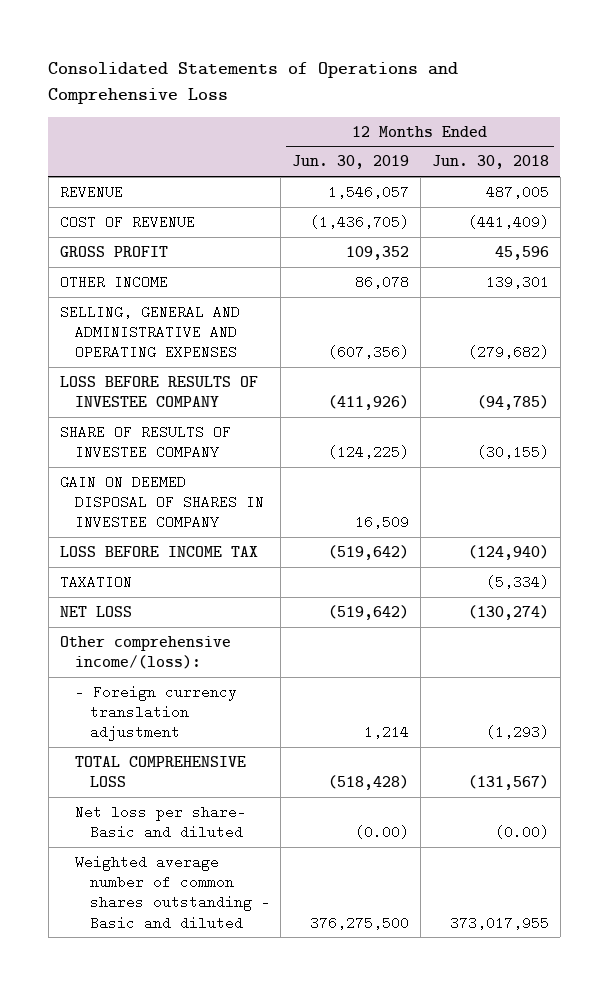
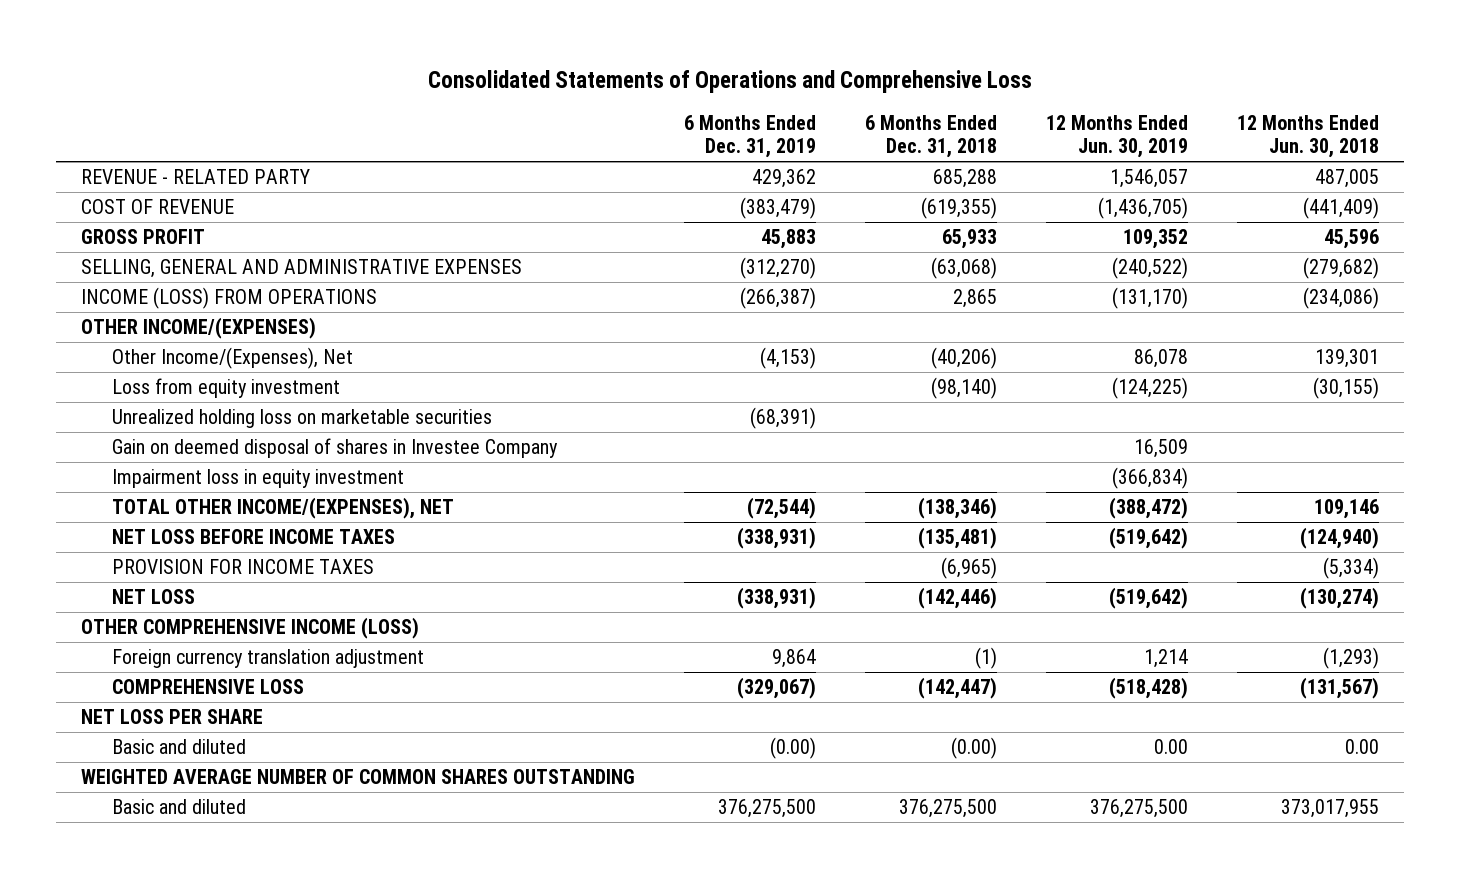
- | 12 Months Ended Jun. 30, 2019 | 12 Months Ended Jun. 30, 2018
+ | 6 Months Ended Dec. 31, 2019 | 6 Months Ended Dec. 31, 2018 | 12 Months Ended Jun. 30, 2019 | 12 Months Ended Jun. 30, 2018
- REVENUE | 1,546,057 | 487,005
+ REVENUE - RELATED PARTY | 429,362 | 685,288 | 1,546,057 | 487,005
- OTHER INCOME | 86,078 | 139,301
- SELLING, GENERAL AND ADMINISTRATIVE AND OPERATING EXPENSES | (607,356) | (279,682)
- LOSS BEFORE RESULTS OF INVESTEE COMPANY | (411,926) | (94,785)
- SHARE OF RESULTS OF INVESTEE COMPANY | (124,225) | (30,155)
- GAIN ON DEEMED DISPOSAL OF SHARES IN INVESTEE COMPANY | 16,509 |
- LOSS BEFORE INCOME TAX | (519,642) | (124,940)
- TAXATION | | (5,334)
+ SELLING, GENERAL AND ADMINISTRATIVE EXPENSES | (312,270) | (63,068) | (240,522) | (279,682)
+ INCOME (LOSS) FROM OPERATIONS | (266,387) | 2,865 | (131,170) | (234,086)
+ OTHER INCOME/(EXPENSES)
+ Other Income/(Expenses), Net | (4,153) | (40,206) | 86,078 | 139,301
+ Loss from equity investment | | (98,140) | (124,225) | (30,155)
+ Unrealized holding loss on marketable securities | (68,391) | | |
+ Gain on deemed disposal of shares in Investee Company | | | 16,509 |
+ Impairment loss in equity investment | | | (366,834) |
+ TOTAL OTHER INCOME/(EXPENSES), NET | (72,544) | (138,346) | (388,472) | 109,146
+ NET LOSS BEFORE INCOME TAXES | (338,931) | (135,481) | (519,642) | (124,940)
+ PROVISION FOR INCOME TAXES | | (6,965) | | (5,334)
- Other comprehensive income/(loss):
- - Foreign currency translation adjustment | 1,214 | (1,293)
- TOTAL COMPREHENSIVE LOSS | (518,428) | (131,567)
- Net loss per share- Basic and diluted | (0.00) | (0.00)
- Weighted average number of common shares outstanding - Basic and diluted | 376,275,500 | 373,017,955
+ OTHER COMPREHENSIVE INCOME (LOSS)
+ Foreign currency translation adjustment | 9,864 | (1) | 1,214 | (1,293)
+ COMPREHENSIVE LOSS | (329,067) | (142,447) | (518,428) | (131,567)
+ NET LOSS PER SHARE
+ Basic and diluted | (0.00) | (0.00) | 0.00 | 0.00
+ WEIGHTED AVERAGE NUMBER OF COMMON SHARES OUTSTANDING
+ Basic and diluted | 376,275,500 | 376,275,500 | 376,275,500 | 373,017,955

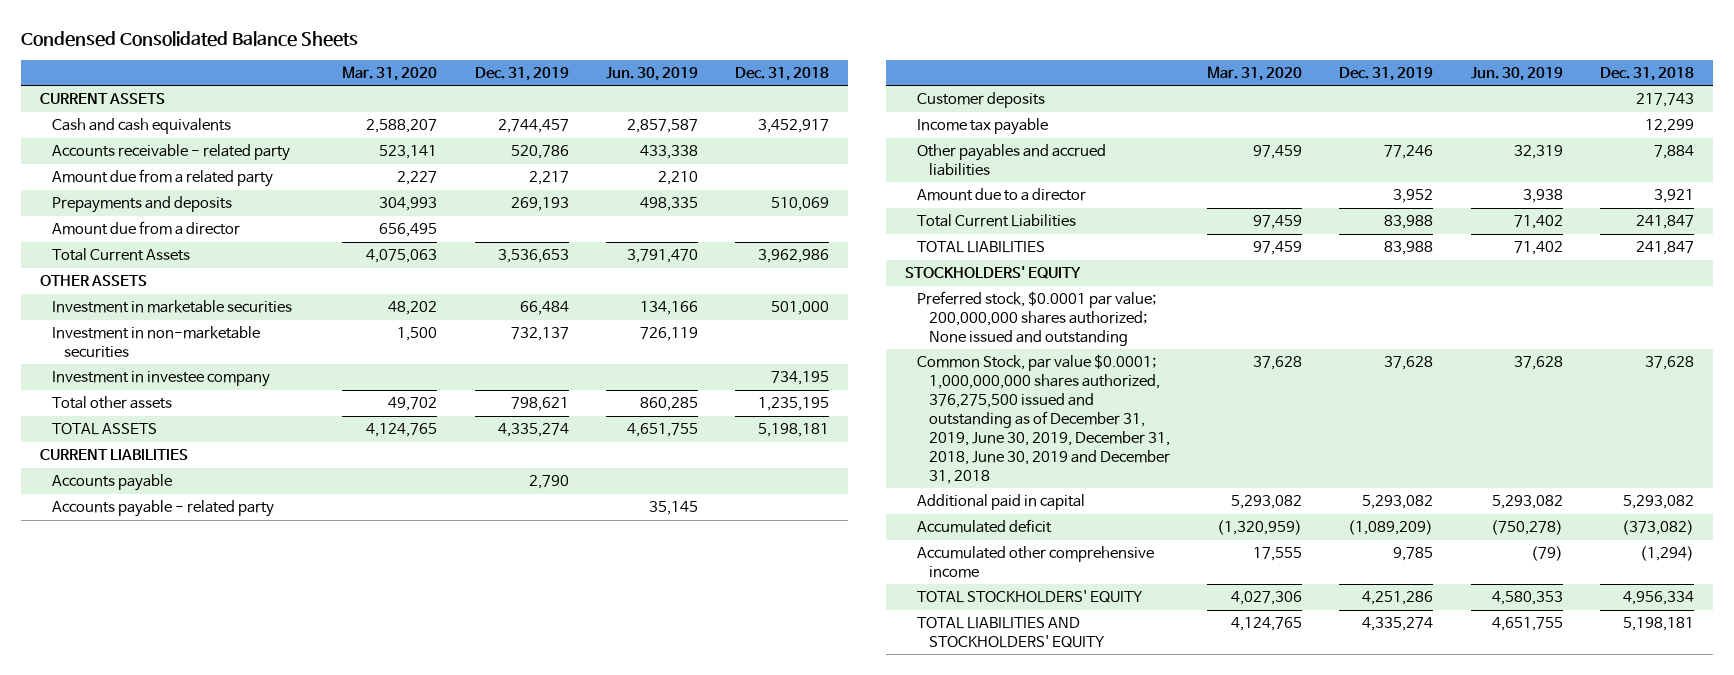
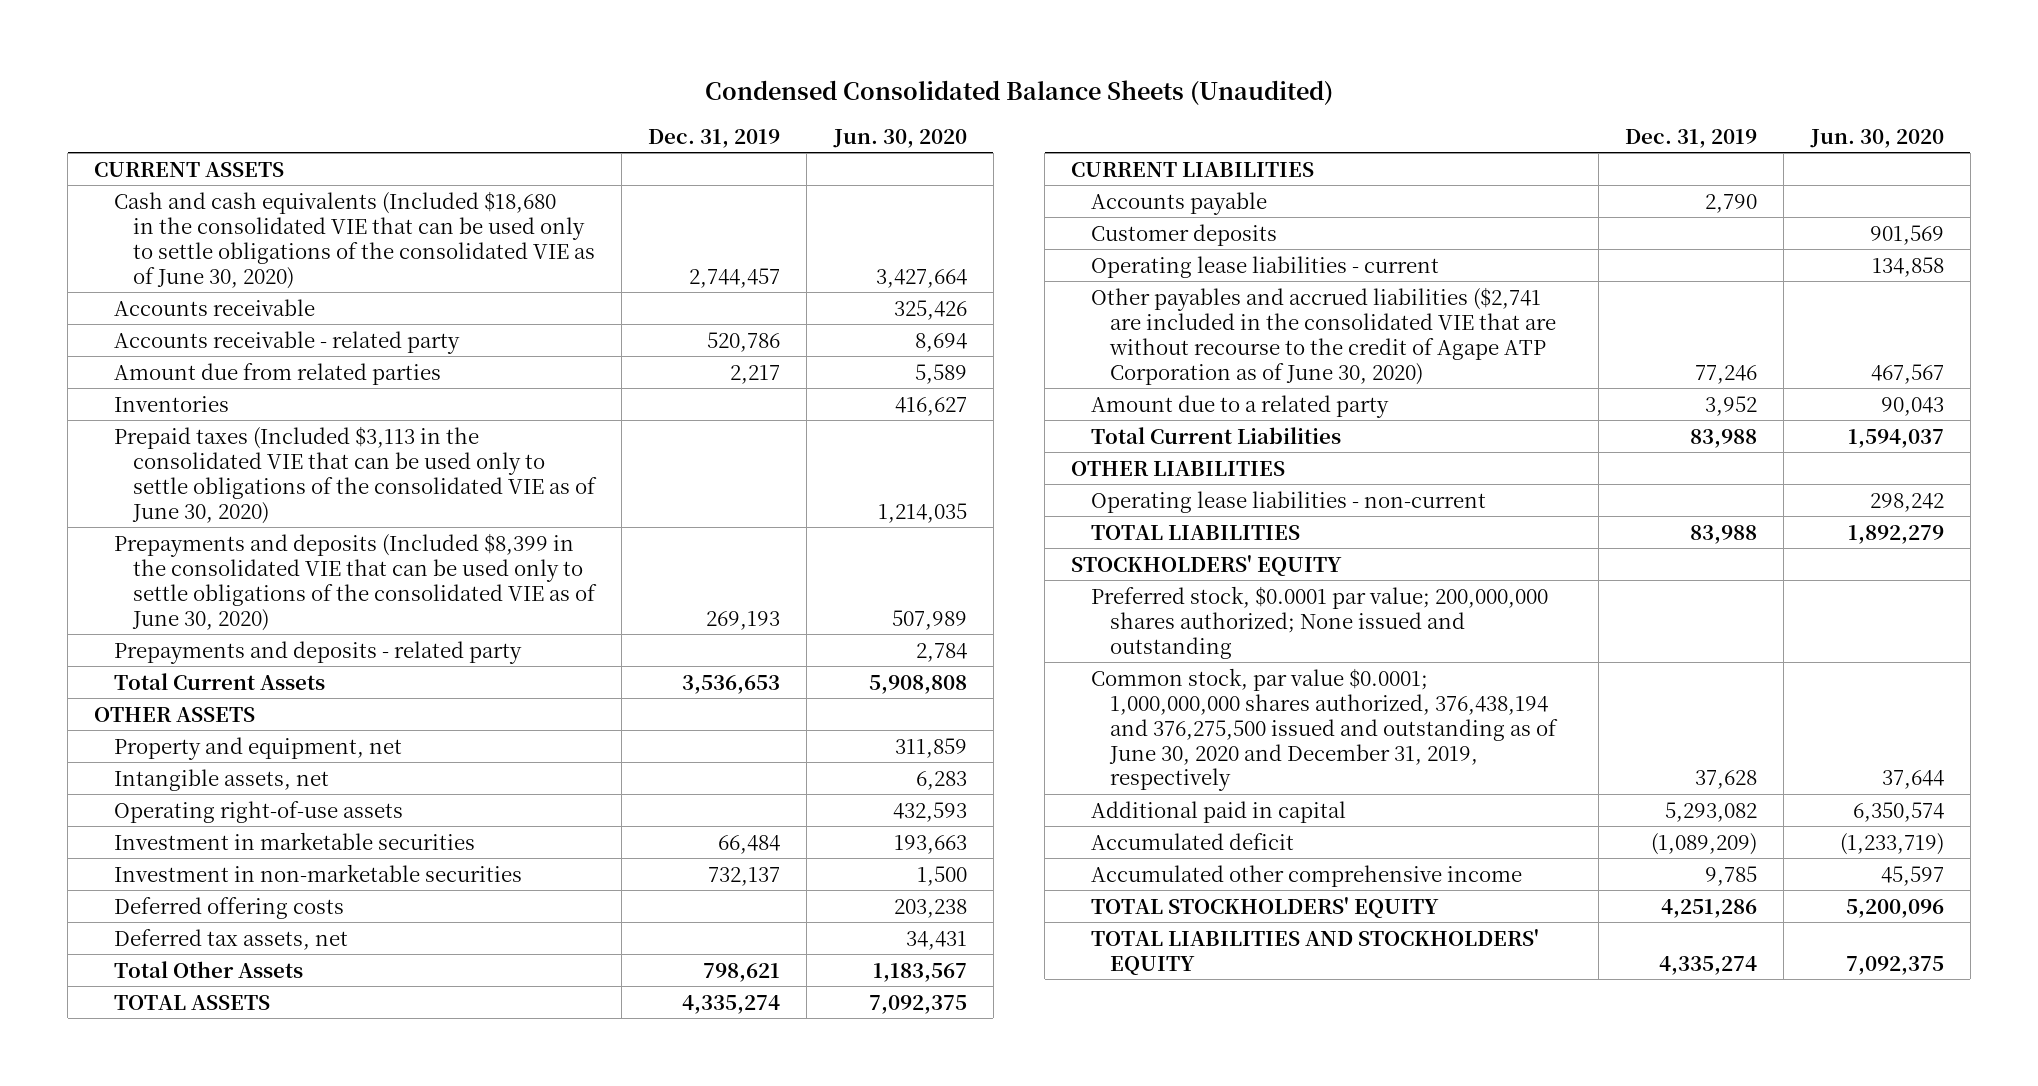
- Condensed Consolidated Balance Sheets
+ Condensed Consolidated Balance Sheets (Unaudited)
- | Mar. 31, 2020 | Dec. 31, 2019 | Jun. 30, 2019 | Dec. 31, 2018
+ | Dec. 31, 2019 | Jun. 30, 2020
- Cash and cash equivalents | 2,588,207 | 2,744,457 | 2,857,587 | 3,452,917
+ Cash and cash equivalents (Included $18,680 in the consolidated VIE that can be used only to settle obligations of the consolidated VIE as of June 30, 2020) | 2,744,457 | 3,427,664
+ Accounts receivable | | 325,426
- Amount due from a related party | 2,227 | 2,217 | 2,210 |
- Prepayments and deposits | 304,993 | 269,193 | 498,335 | 510,069
- Amount due from a director | 656,495 | | |
+ Amount due from related parties | 2,217 | 5,589
+ Inventories | | 416,627
+ Prepaid taxes (Included $3,113 in the consolidated VIE that can be used only to settle obligations of the consolidated VIE as of June 30, 2020) | | 1,214,035
+ Prepayments and deposits (Included $8,399 in the consolidated VIE that can be used only to settle obligations of the consolidated VIE as of June 30, 2020) | 269,193 | 507,989
+ Prepayments and deposits - related party | | 2,784
+ Property and equipment, net | | 311,859
+ Intangible assets, net | | 6,283
+ Operating right-of-use assets | | 432,593
- Investment in investee company | | | | 734,195
- Total other assets | 49,702 | 798,621 | 860,285 | 1,235,195
+ Deferred offering costs | | 203,238
+ Deferred tax assets, net | | 34,431
+ Total Other Assets | 798,621 | 1,183,567
- Accounts payable - related party | | | 35,145 |
- Income tax payable | | | | 12,299
- Other payables and accrued liabilities | 97,459 | 77,246 | 32,319 | 7,884
- Amount due to a director | | 3,952 | 3,938 | 3,921
+ Operating lease liabilities - current | | 134,858
+ Other payables and accrued liabilities ($2,741 are included in the consolidated VIE that are without recourse to the credit of Agape ATP Corporation as of June 30, 2020) | 77,246 | 467,567
+ Amount due to a related party | 3,952 | 90,043
+ OTHER LIABILITIES
+ Operating lease liabilities - non-current | | 298,242
- Common Stock, par value $0.0001; 1,000,000,000 shares authorized, 376,275,500 issued and outstanding as of December 31, 2019, June 30, 2019, December 31, 2018, June 30, 2019 and December 31, 2018 | 37,628 | 37,628 | 37,628 | 37,628
+ Common stock, par value $0.0001; 1,000,000,000 shares authorized, 376,438,194 and 376,275,500 issued and outstanding as of June 30, 2020 and December 31, 2019, respectively | 37,628 | 37,644

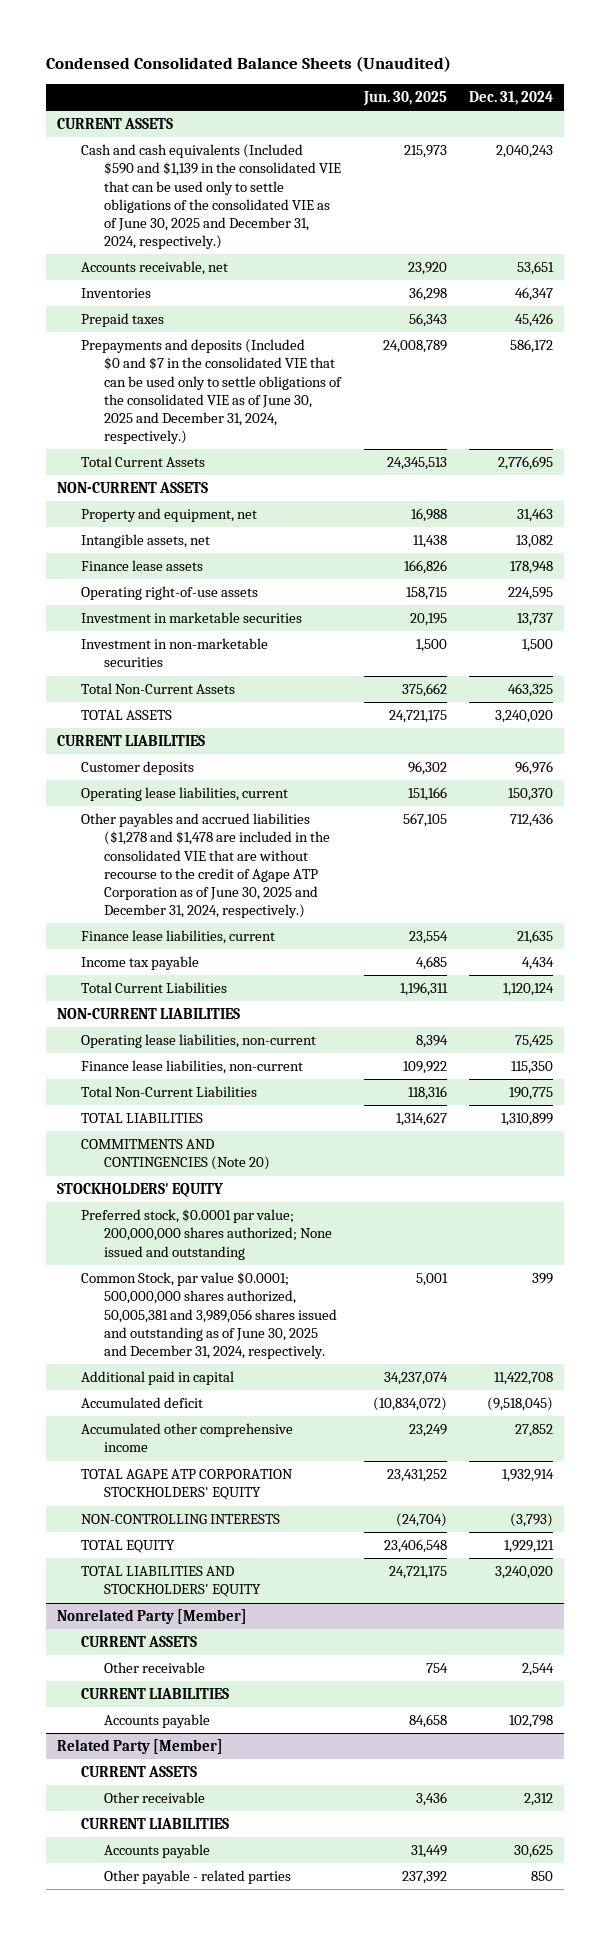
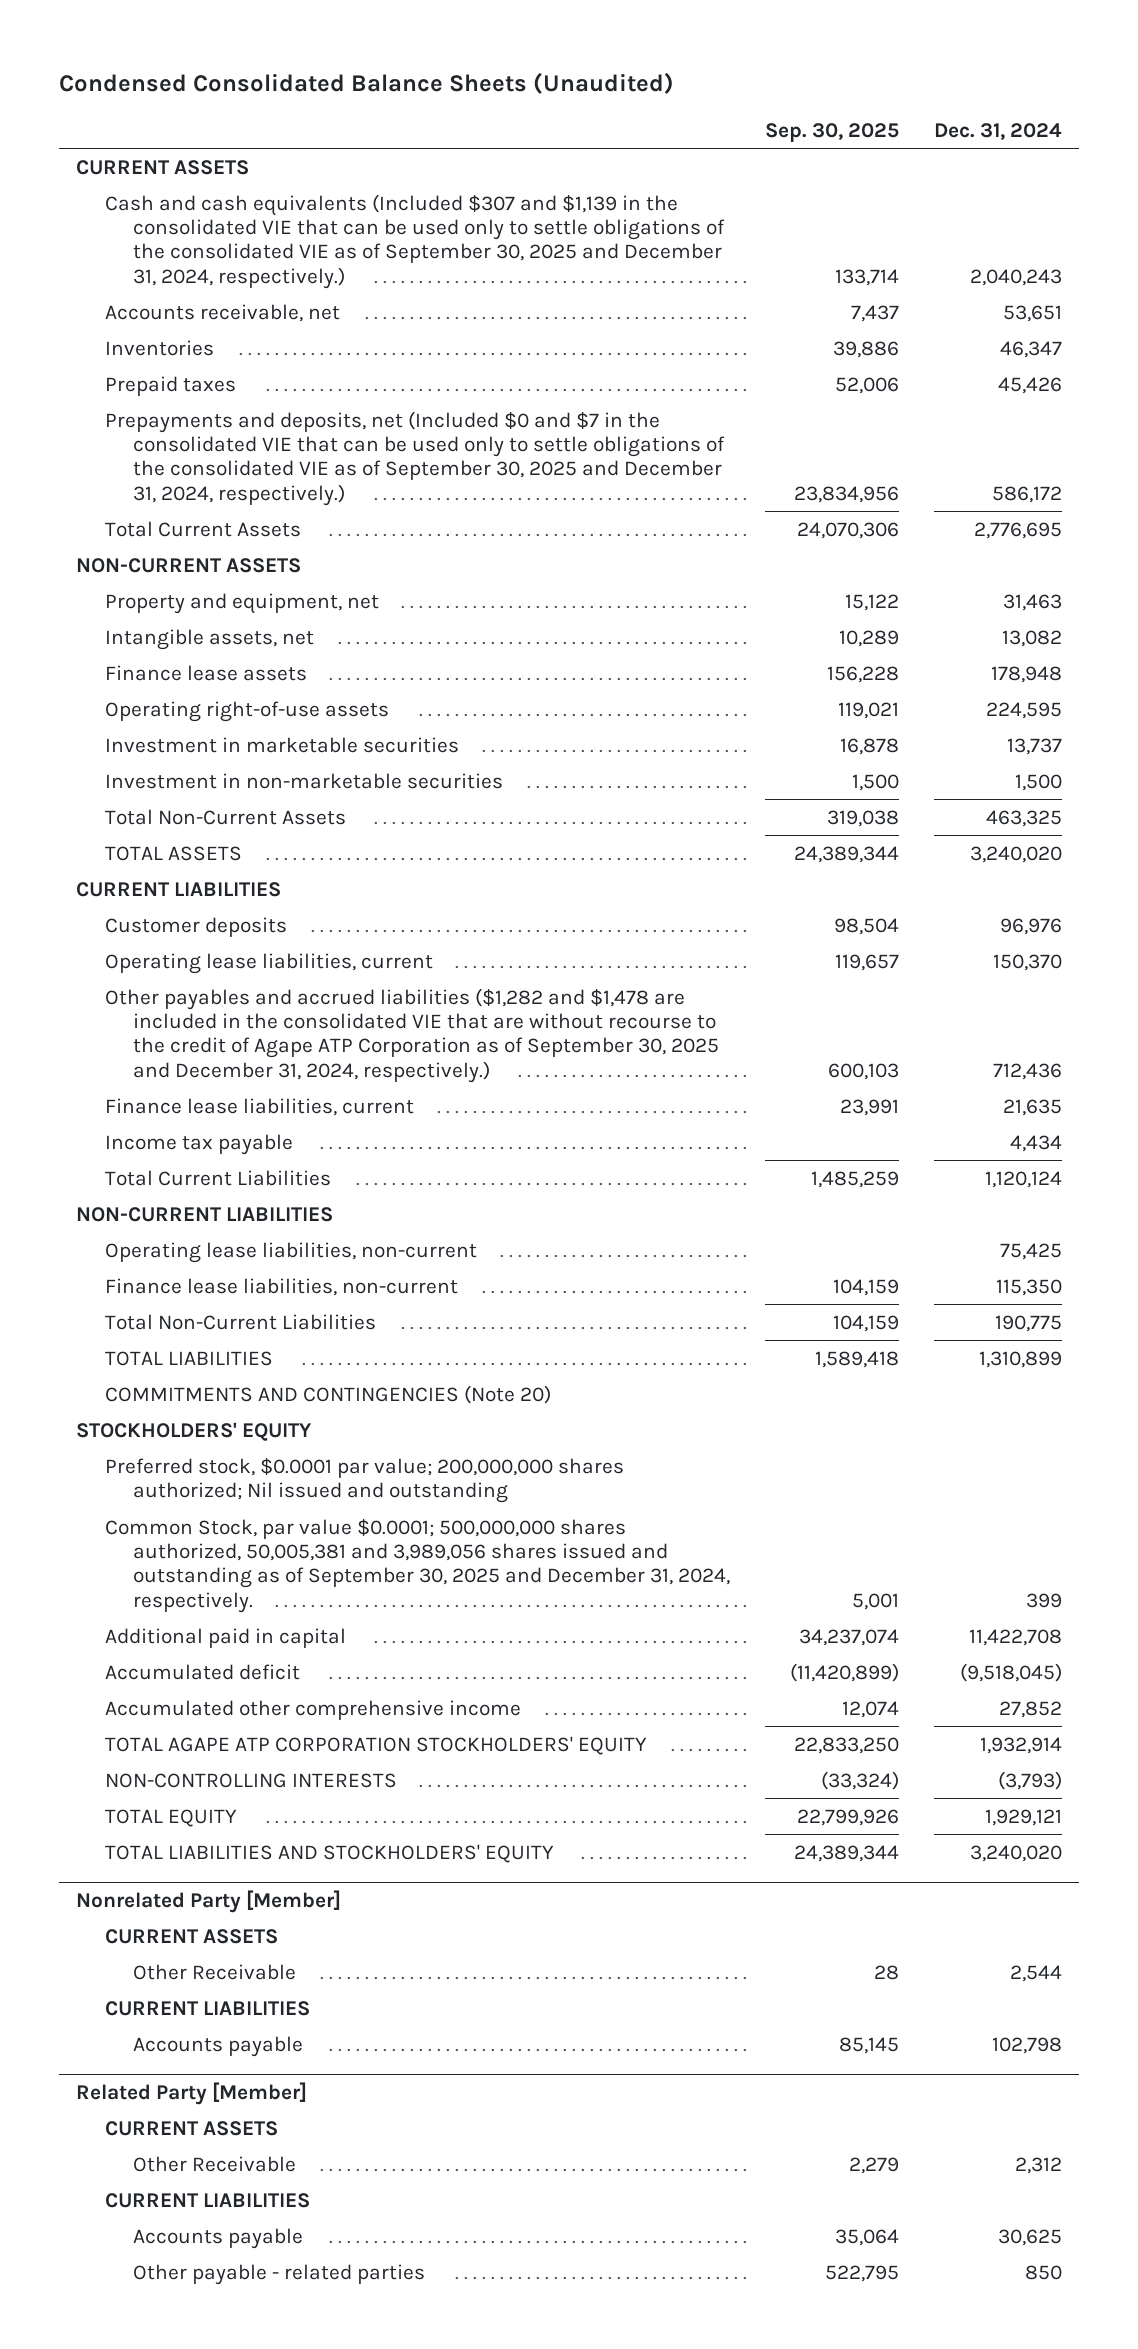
- | Jun. 30, 2025 | Dec. 31, 2024
+ | Sep. 30, 2025 | Dec. 31, 2024
- Cash and cash equivalents (Included $590 and $1,139 in the consolidated VIE that can be used only to settle obligations of the consolidated VIE as of June 30, 2025 and December 31, 2024, respectively.) | 215,973 | 2,040,243
+ Cash and cash equivalents (Included $307 and $1,139 in the consolidated VIE that can be used only to settle obligations of the consolidated VIE as of September 30, 2025 and December 31, 2024, respectively.) | 133,714 | 2,040,243
- Prepayments and deposits (Included $0 and $7 in the consolidated VIE that can be used only to settle obligations of the consolidated VIE as of June 30, 2025 and December 31, 2024, respectively.) | 24,008,789 | 586,172
+ Prepayments and deposits, net (Included $0 and $7 in the consolidated VIE that can be used only to settle obligations of the consolidated VIE as of September 30, 2025 and December 31, 2024, respectively.) | 23,834,956 | 586,172
- Other payables and accrued liabilities ($1,278 and $1,478 are included in the consolidated VIE that are without recourse to the credit of Agape ATP Corporation as of June 30, 2025 and December 31, 2024, respectively.) | 567,105 | 712,436
+ Other payables and accrued liabilities ($1,282 and $1,478 are included in the consolidated VIE that are without recourse to the credit of Agape ATP Corporation as of September 30, 2025 and December 31, 2024, respectively.) | 600,103 | 712,436
- Preferred stock, $0.0001 par value; 200,000,000 shares authorized; None issued and outstanding
- Common Stock, par value $0.0001; 500,000,000 shares authorized, 50,005,381 and 3,989,056 shares issued and outstanding as of June 30, 2025 and December 31, 2024, respectively. | 5,001 | 399
+ Preferred stock, $0.0001 par value; 200,000,000 shares authorized; Nil issued and outstanding
+ Common Stock, par value $0.0001; 500,000,000 shares authorized, 50,005,381 and 3,989,056 shares issued and outstanding as of September 30, 2025 and December 31, 2024, respectively. | 5,001 | 399
@ Nonrelated Party [Member]
- Other receivable | 754 | 2,544
+ Other Receivable | 28 | 2,544
@ Related Party [Member]
- Other receivable | 3,436 | 2,312
+ Other Receivable | 2,279 | 2,312

